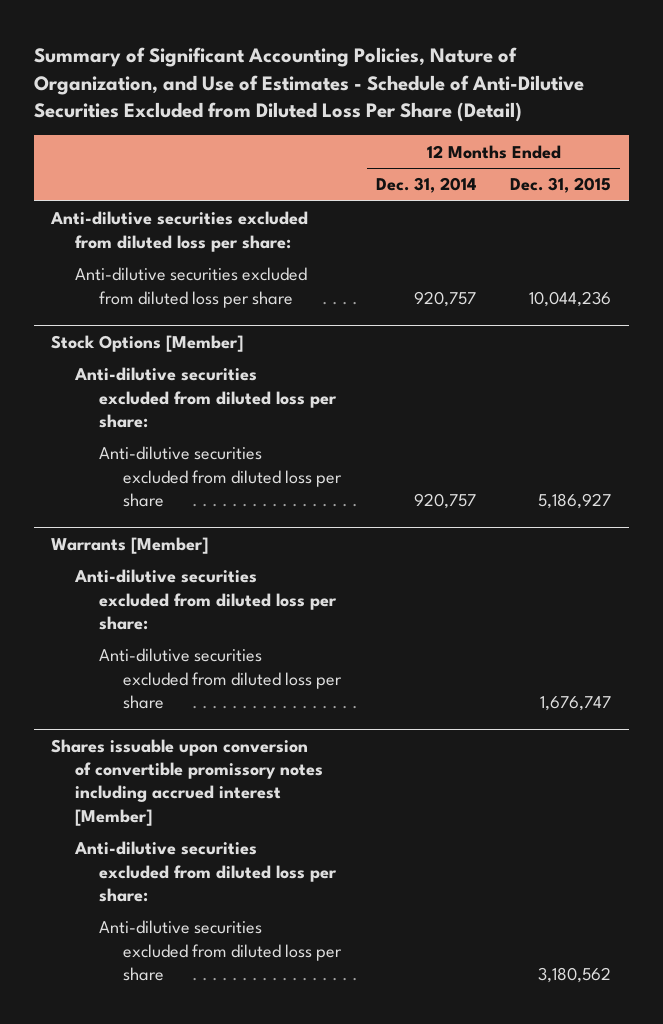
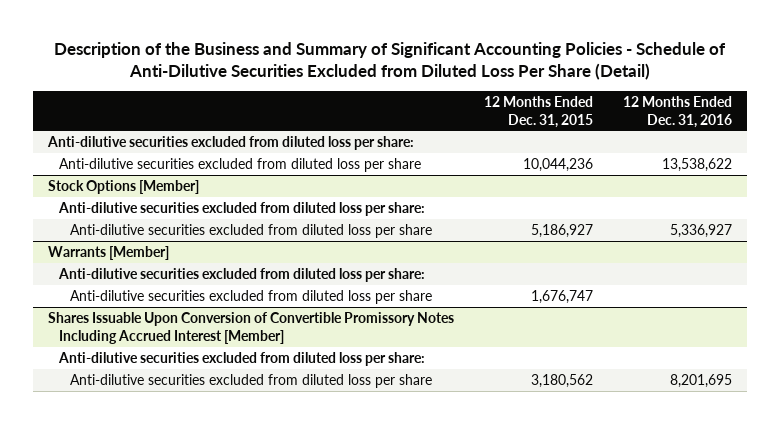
- Summary of Significant Accounting Policies, Nature of Organization, and Use of Estimates - Schedule of Anti-Dilutive Securities Excluded from Diluted Loss Per Share (Detail)
+ Description of the Business and Summary of Significant Accounting Policies - Schedule of Anti-Dilutive Securities Excluded from Diluted Loss Per Share (Detail)
- | 12 Months Ended Dec. 31, 2014 | 12 Months Ended Dec. 31, 2015
+ | 12 Months Ended Dec. 31, 2015 | 12 Months Ended Dec. 31, 2016
- Shares issuable upon conversion of convertible promissory notes including accrued interest [Member]
+ Shares Issuable Upon Conversion of Convertible Promissory Notes Including Accrued Interest [Member]

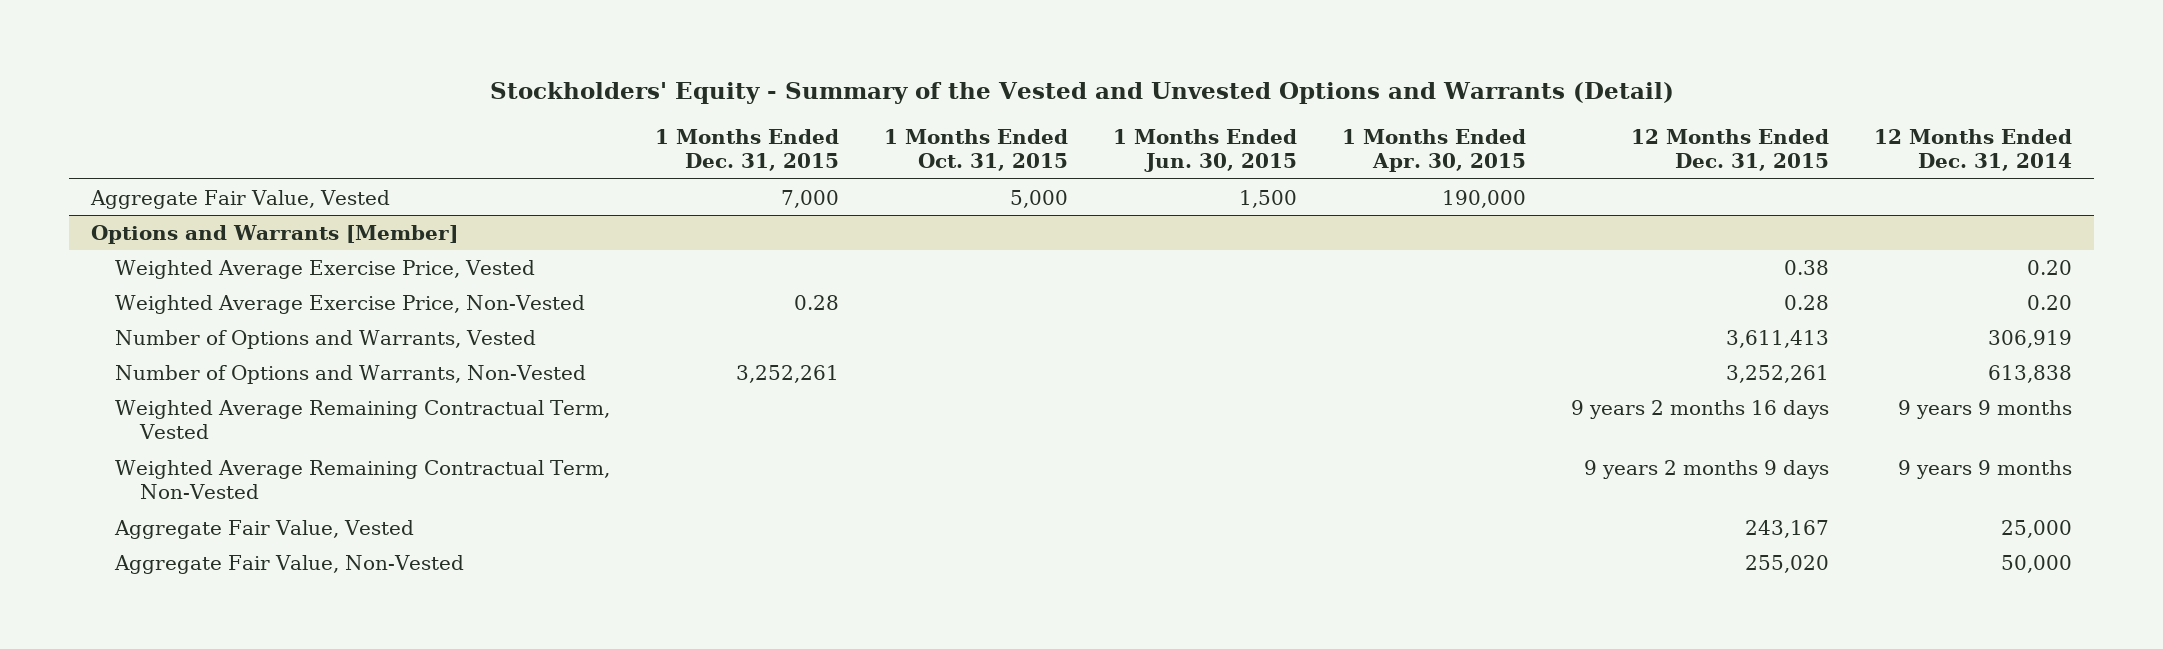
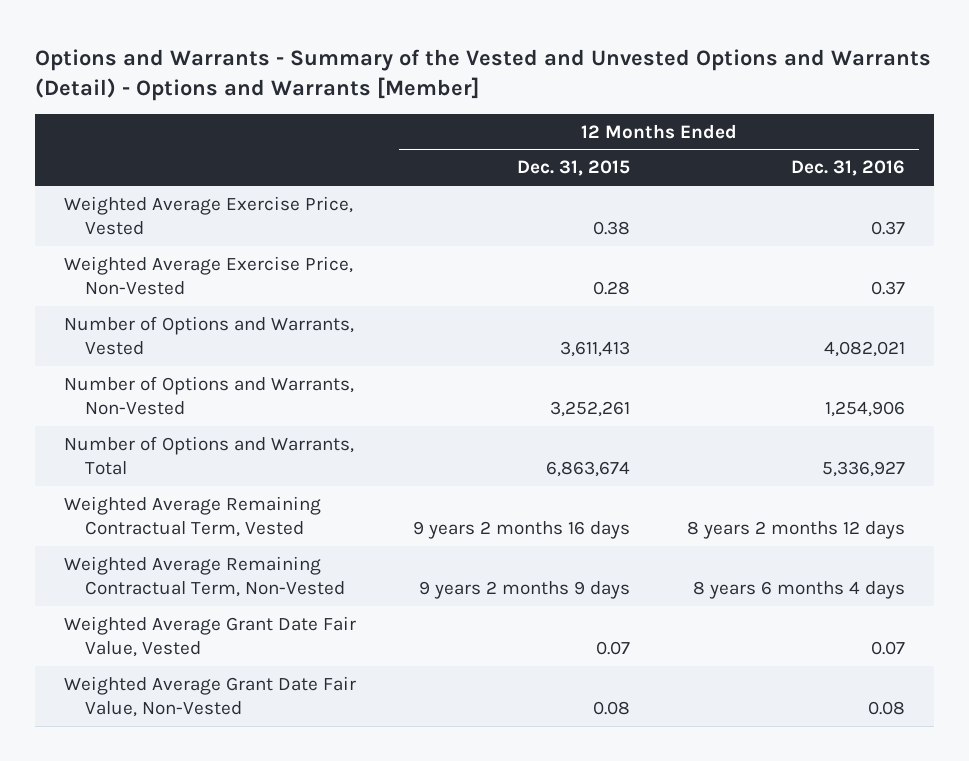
- Stockholders' Equity - Summary of the Vested and Unvested Options and Warrants (Detail)
+ Options and Warrants - Summary of the Vested and Unvested Options and Warrants (Detail) - Options and Warrants [Member]
- | 1 Months Ended Dec. 31, 2015 | 1 Months Ended Oct. 31, 2015 | 1 Months Ended Jun. 30, 2015 | 1 Months Ended Apr. 30, 2015 | 12 Months Ended Dec. 31, 2015 | 12 Months Ended Dec. 31, 2014
+ | 12 Months Ended Dec. 31, 2015 | 12 Months Ended Dec. 31, 2016
- Aggregate Fair Value, Vested | 7,000 | 5,000 | 1,500 | 190,000 | |
- Options and Warrants [Member]
+ Number of Options and Warrants, Total | 6,863,674 | 5,336,927
- Aggregate Fair Value, Vested | | | | | 243,167 | 25,000
- Aggregate Fair Value, Non-Vested | | | | | 255,020 | 50,000
+ Weighted Average Grant Date Fair Value, Vested | 0.07 | 0.07
+ Weighted Average Grant Date Fair Value, Non-Vested | 0.08 | 0.08

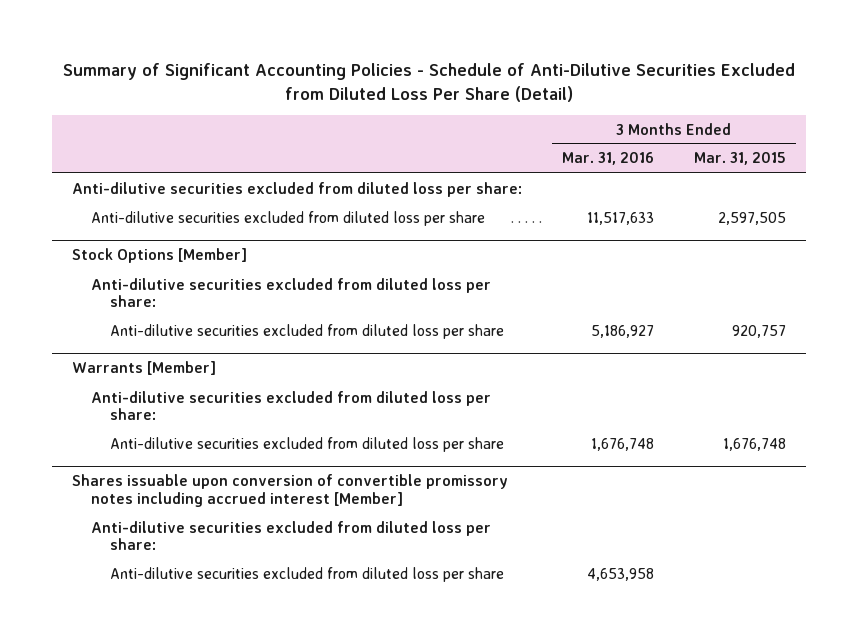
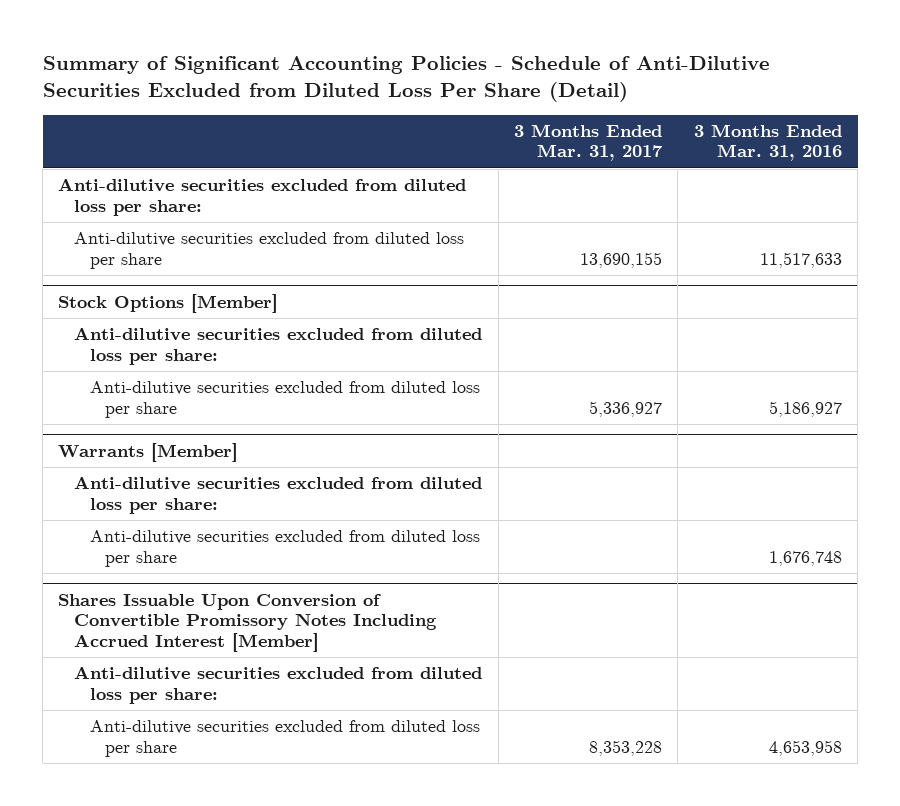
- | 3 Months Ended Mar. 31, 2016 | 3 Months Ended Mar. 31, 2015
+ | 3 Months Ended Mar. 31, 2017 | 3 Months Ended Mar. 31, 2016
- Shares issuable upon conversion of convertible promissory notes including accrued interest [Member]
+ Shares Issuable Upon Conversion of Convertible Promissory Notes Including Accrued Interest [Member]

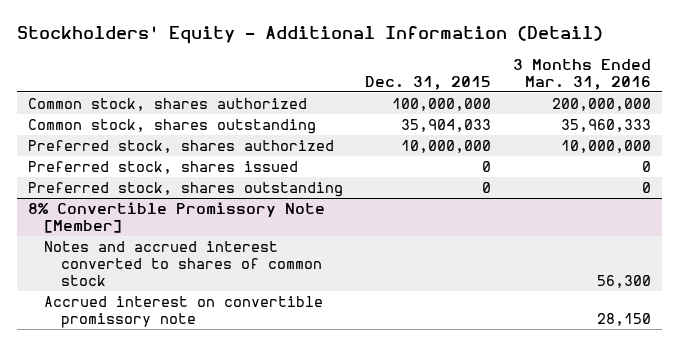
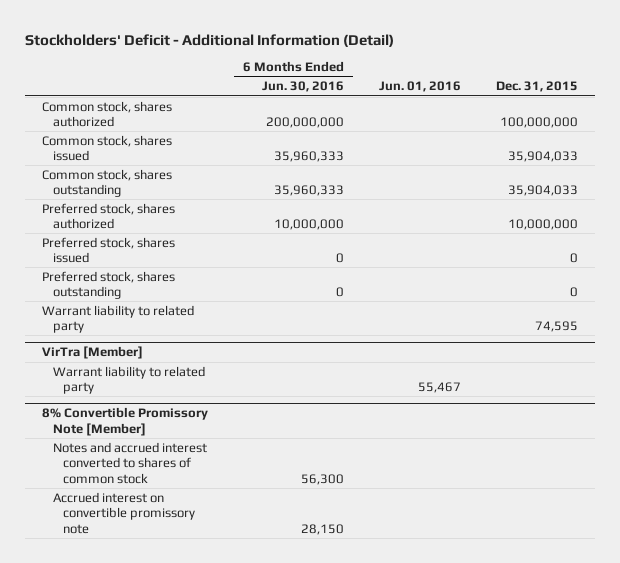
- Stockholders' Equity - Additional Information (Detail)
+ Stockholders' Deficit - Additional Information (Detail)
- | Dec. 31, 2015 | 3 Months Ended Mar. 31, 2016
+ | 6 Months Ended Jun. 30, 2016 | Jun. 01, 2016 | Dec. 31, 2015
+ Common stock, shares issued | 35,960,333 | | 35,904,033
+ Warrant liability to related party | | | 74,595
+ VirTra [Member]
+ Warrant liability to related party | | 55,467 |

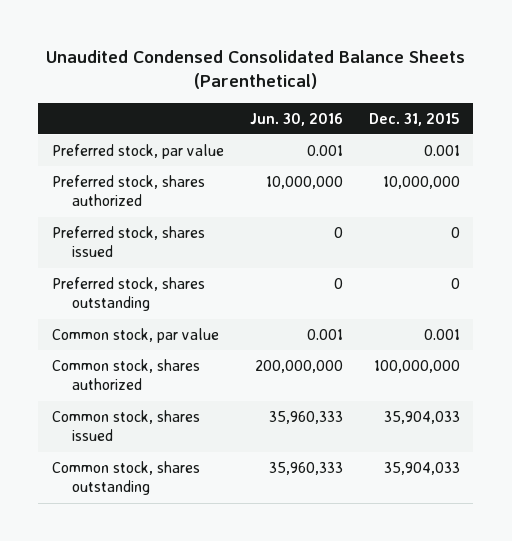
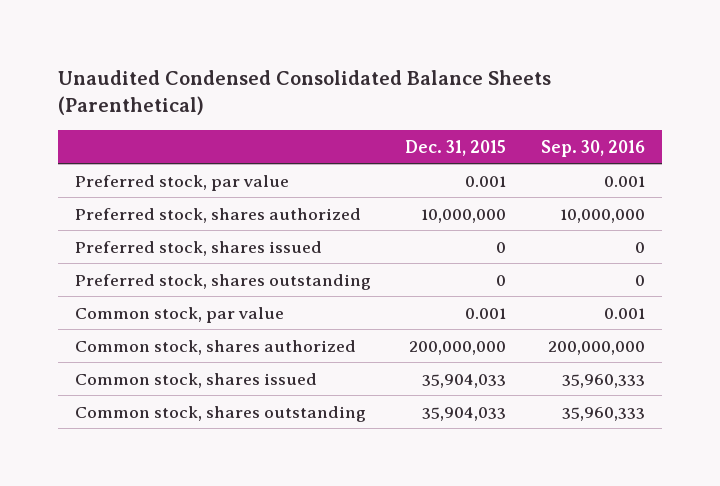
- | Jun. 30, 2016 | Dec. 31, 2015
+ | Dec. 31, 2015 | Sep. 30, 2016
- Common stock, shares authorized | 200,000,000 | 100,000,000
+ Common stock, shares authorized | 200,000,000 | 200,000,000

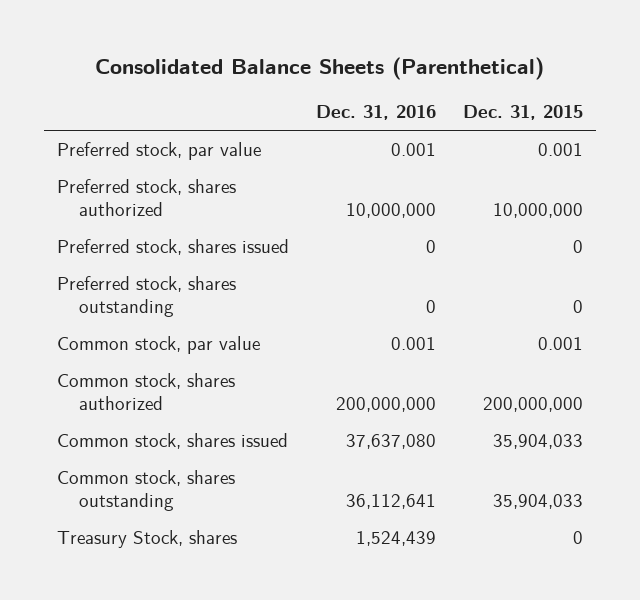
- Unaudited Condensed Consolidated Balance Sheets (Parenthetical)
+ Consolidated Balance Sheets (Parenthetical)
- | Dec. 31, 2015 | Sep. 30, 2016
+ | Dec. 31, 2016 | Dec. 31, 2015
+ Treasury Stock, shares | 1,524,439 | 0

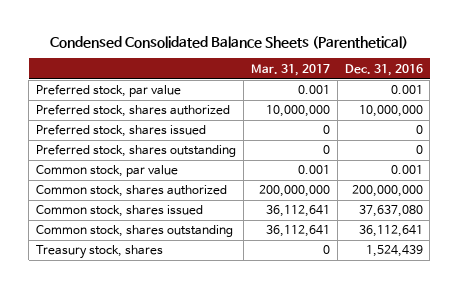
- Consolidated Balance Sheets (Parenthetical)
+ Condensed Consolidated Balance Sheets (Parenthetical)
- | Dec. 31, 2016 | Dec. 31, 2015
+ | Mar. 31, 2017 | Dec. 31, 2016
- Treasury Stock, shares | 1,524,439 | 0
+ Treasury stock, shares | 0 | 1,524,439

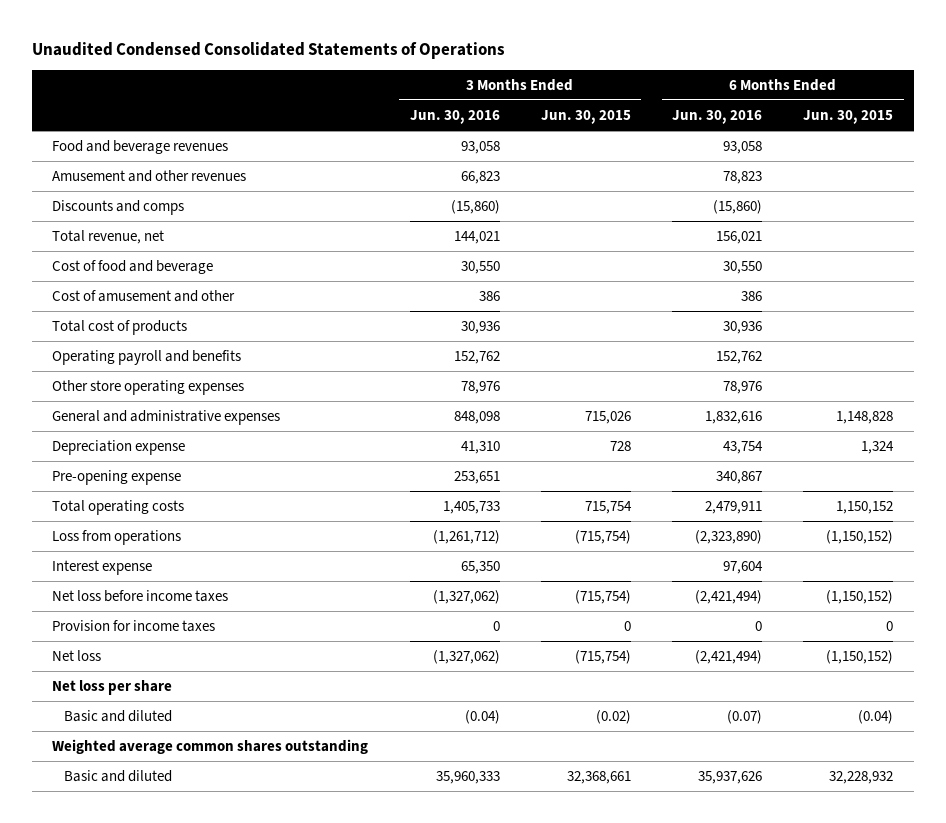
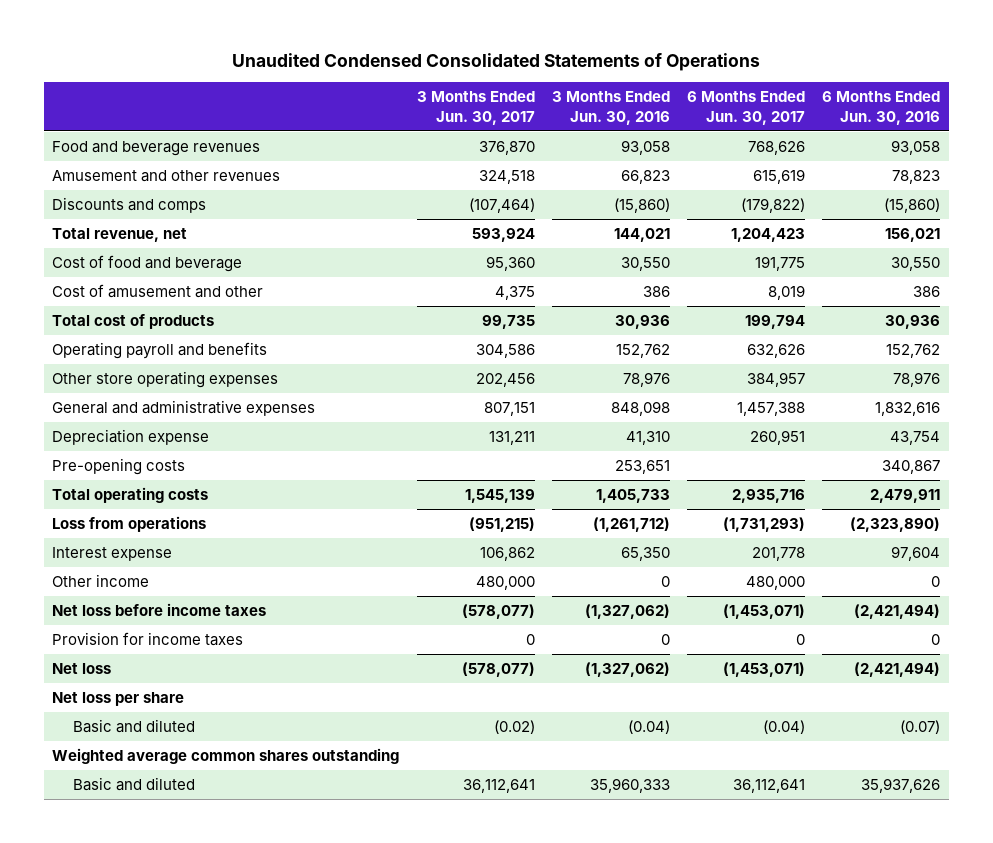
- | 3 Months Ended Jun. 30, 2016 | 3 Months Ended Jun. 30, 2015 | 6 Months Ended Jun. 30, 2016 | 6 Months Ended Jun. 30, 2015
+ | 3 Months Ended Jun. 30, 2017 | 3 Months Ended Jun. 30, 2016 | 6 Months Ended Jun. 30, 2017 | 6 Months Ended Jun. 30, 2016
- Pre-opening expense | 253,651 | | 340,867 |
+ Pre-opening costs | | 253,651 | | 340,867
+ Other income | 480,000 | 0 | 480,000 | 0

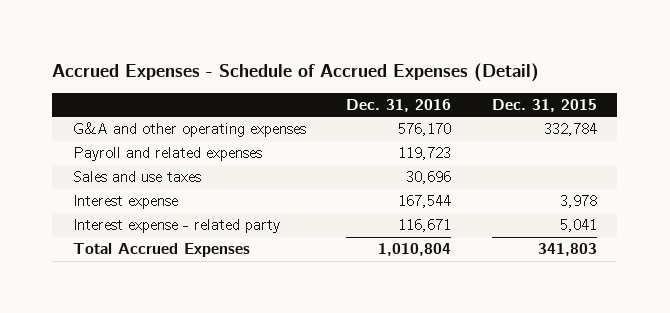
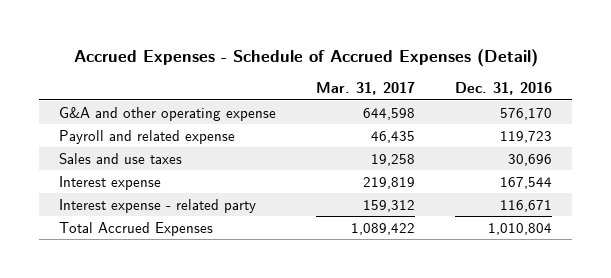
- | Dec. 31, 2016 | Dec. 31, 2015
+ | Mar. 31, 2017 | Dec. 31, 2016
- G&A and other operating expenses | 576,170 | 332,784
- Payroll and related expenses | 119,723 |
+ G&A and other operating expense | 644,598 | 576,170
+ Payroll and related expense | 46,435 | 119,723

